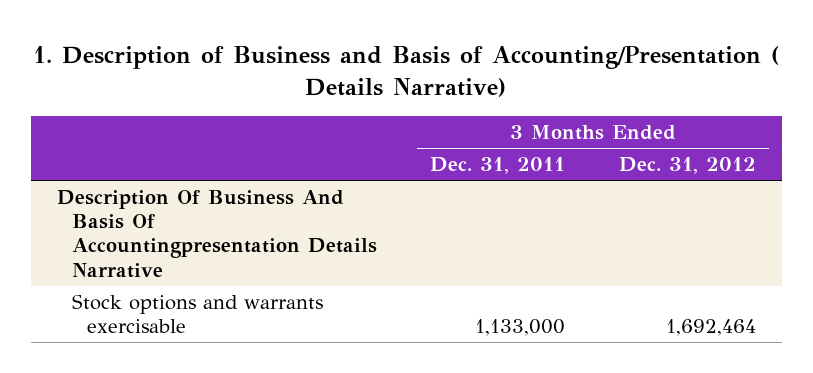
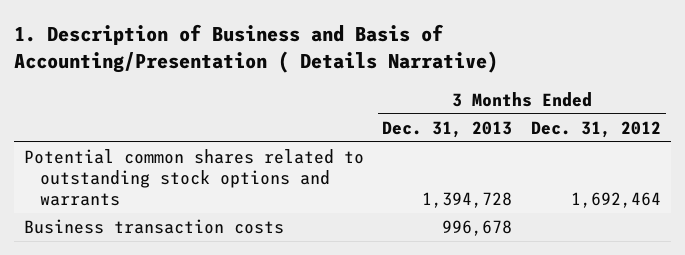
- | 3 Months Ended Dec. 31, 2011 | 3 Months Ended Dec. 31, 2012
+ | 3 Months Ended Dec. 31, 2013 | 3 Months Ended Dec. 31, 2012
- Description Of Business And Basis Of Accountingpresentation Details Narrative
- Stock options and warrants exercisable | 1,133,000 | 1,692,464
+ Potential common shares related to outstanding stock options and warrants | 1,394,728 | 1,692,464
+ Business transaction costs | 996,678 |

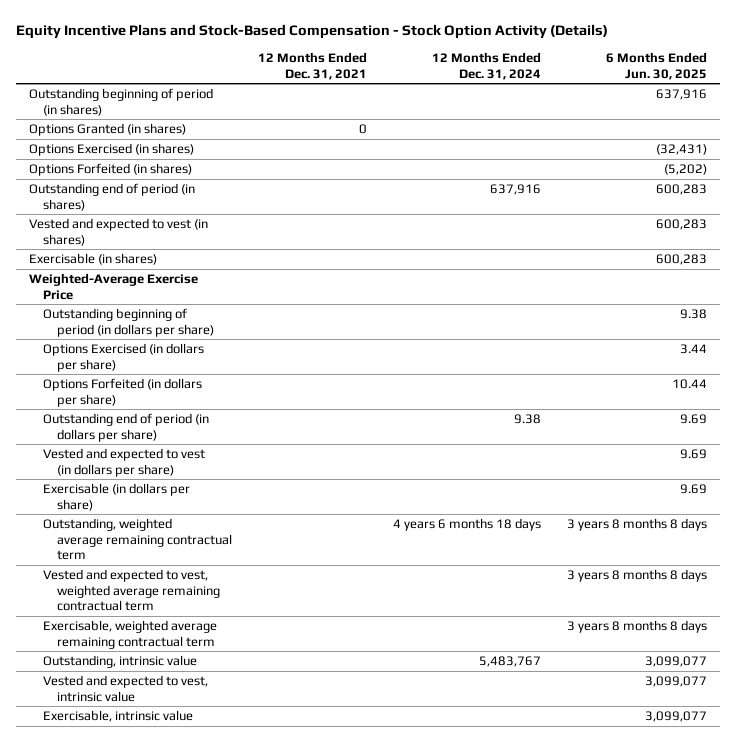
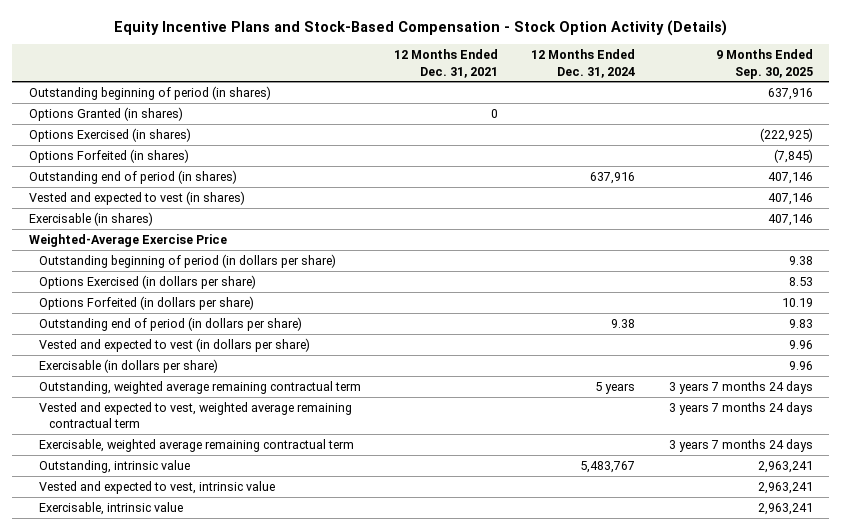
- | 12 Months Ended Dec. 31, 2021 | 12 Months Ended Dec. 31, 2024 | 6 Months Ended Jun. 30, 2025
+ | 12 Months Ended Dec. 31, 2021 | 12 Months Ended Dec. 31, 2024 | 9 Months Ended Sep. 30, 2025
- Outstanding, weighted average remaining contractual term | | 4 years 6 months 18 days | 3 years 8 months 8 days
+ Outstanding, weighted average remaining contractual term | | 5 years | 3 years 7 months 24 days

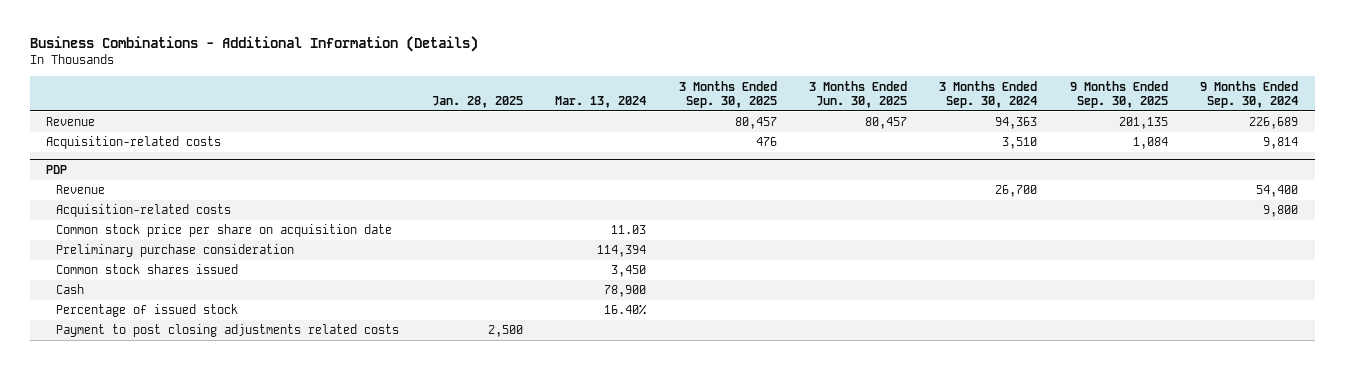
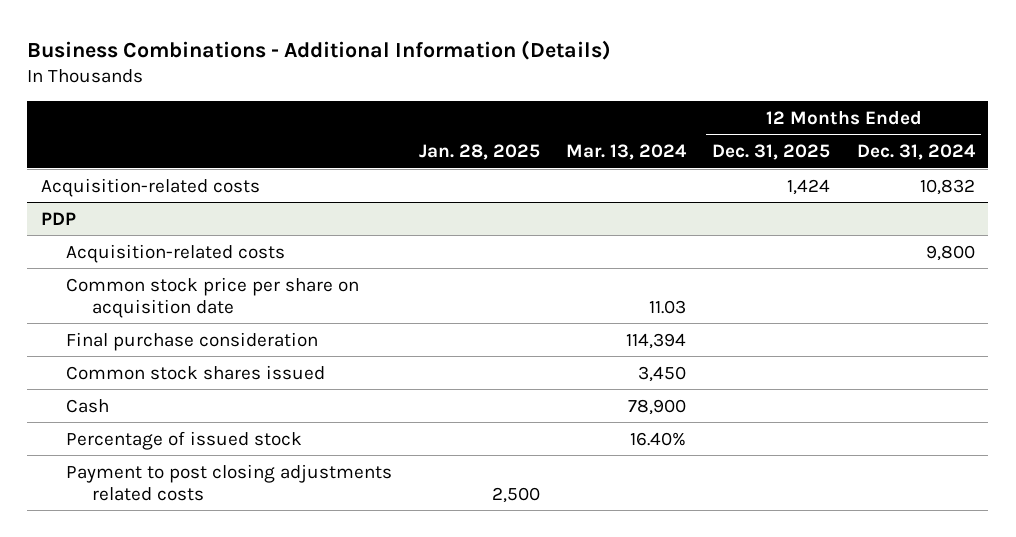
- | Jan. 28, 2025 | Mar. 13, 2024 | 3 Months Ended Sep. 30, 2025 | 3 Months Ended Jun. 30, 2025 | 3 Months Ended Sep. 30, 2024 | 9 Months Ended Sep. 30, 2025 | 9 Months Ended Sep. 30, 2024
+ | Jan. 28, 2025 | Mar. 13, 2024 | 12 Months Ended Dec. 31, 2025 | 12 Months Ended Dec. 31, 2024
- Revenue | | | 80,457 | 80,457 | 94,363 | 201,135 | 226,689
@ PDP
- Revenue | | | | | 26,700 | | 54,400
- Preliminary purchase consideration | | 114,394 | | | | |
+ Final purchase consideration | | 114,394 | |

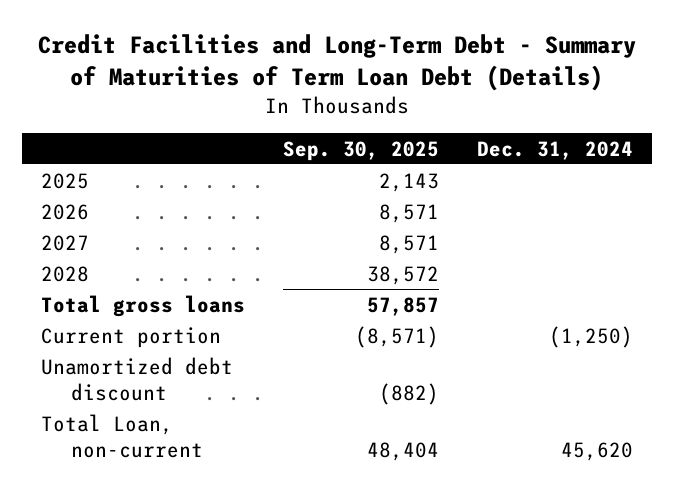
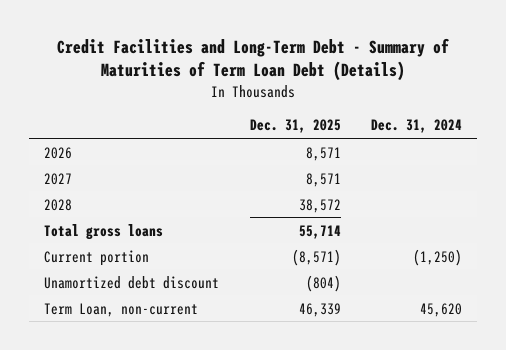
- | Sep. 30, 2025 | Dec. 31, 2024
+ | Dec. 31, 2025 | Dec. 31, 2024
- 2025 | 2,143 |
- Total Loan, non-current | 48,404 | 45,620
+ Term Loan, non-current | 46,339 | 45,620

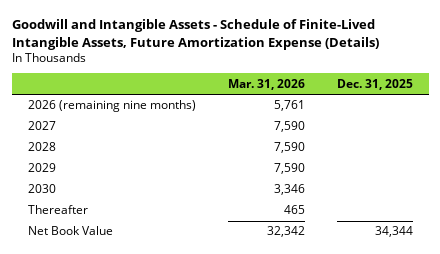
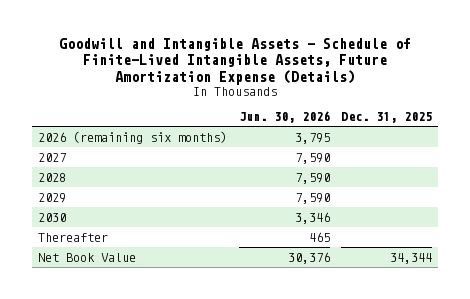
- | Mar. 31, 2026 | Dec. 31, 2025
+ | Jun. 30, 2026 | Dec. 31, 2025
- 2026 (remaining nine months) | 5,761 |
+ 2026 (remaining six months) | 3,795 |

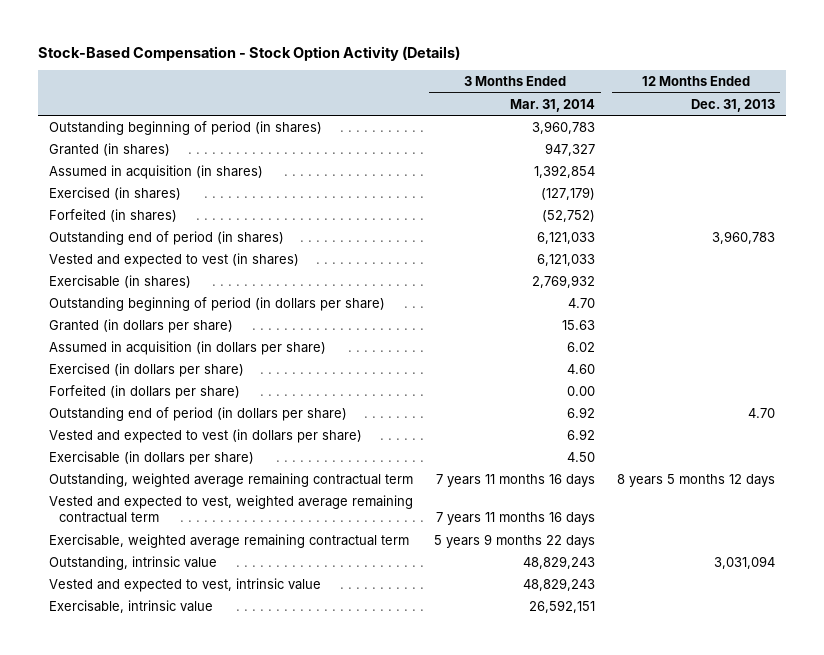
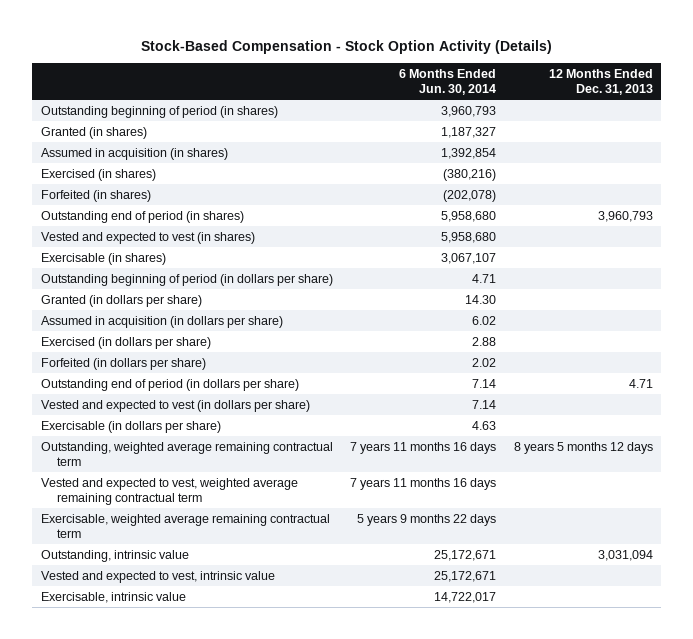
- | 3 Months Ended Mar. 31, 2014 | 12 Months Ended Dec. 31, 2013
+ | 6 Months Ended Jun. 30, 2014 | 12 Months Ended Dec. 31, 2013
- Outstanding end of period (in shares) | 6,121,033 | 3,960,783
+ Outstanding end of period (in shares) | 5,958,680 | 3,960,793
- Outstanding end of period (in dollars per share) | 6.92 | 4.70
+ Outstanding end of period (in dollars per share) | 7.14 | 4.71

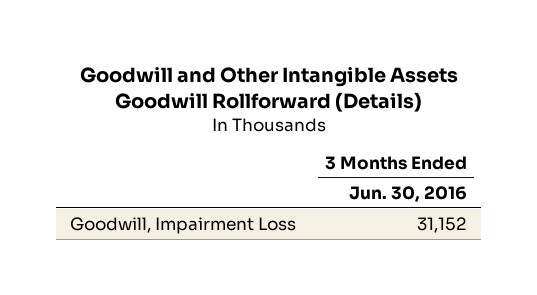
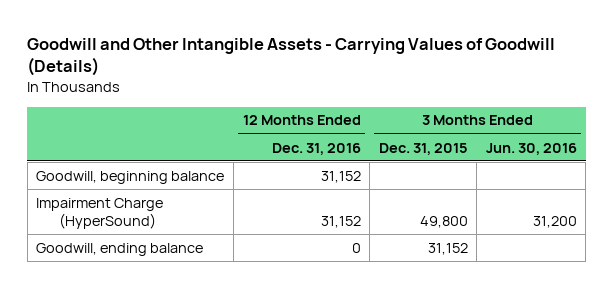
- Goodwill and Other Intangible Assets Goodwill Rollforward (Details)
+ Goodwill and Other Intangible Assets - Carrying Values of Goodwill (Details)
- | 3 Months Ended Jun. 30, 2016
+ | 12 Months Ended Dec. 31, 2016 | 3 Months Ended Dec. 31, 2015 | 3 Months Ended Jun. 30, 2016
- Goodwill, Impairment Loss | 31,152
+ Goodwill, beginning balance | 31,152 | |
+ Impairment Charge (HyperSound) | 31,152 | 49,800 | 31,200
+ Goodwill, ending balance | 0 | 31,152 |

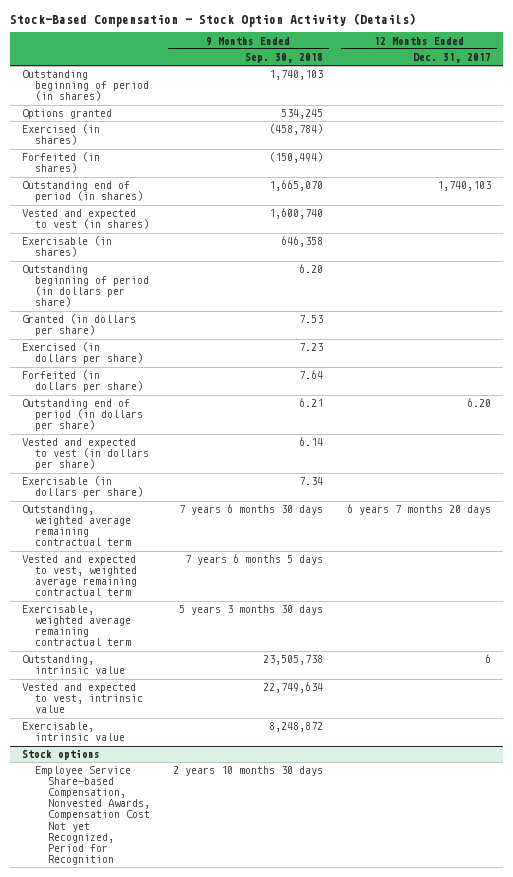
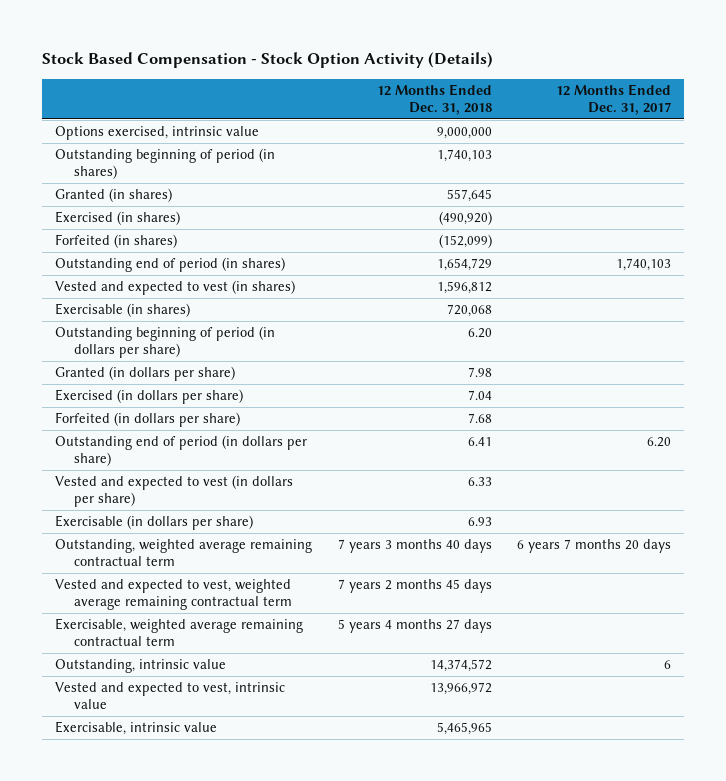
- Stock-Based Compensation - Stock Option Activity (Details)
+ Stock Based Compensation - Stock Option Activity (Details)
- | 9 Months Ended Sep. 30, 2018 | 12 Months Ended Dec. 31, 2017
+ | 12 Months Ended Dec. 31, 2018 | 12 Months Ended Dec. 31, 2017
+ Options exercised, intrinsic value | 9,000,000 |
- Options granted | 534,245 |
+ Granted (in shares) | 557,645 |
- Stock options
- Employee Service Share-based Compensation, Nonvested Awards, Compensation Cost Not yet Recognized, Period for Recognition | 2 years 10 months 30 days |

